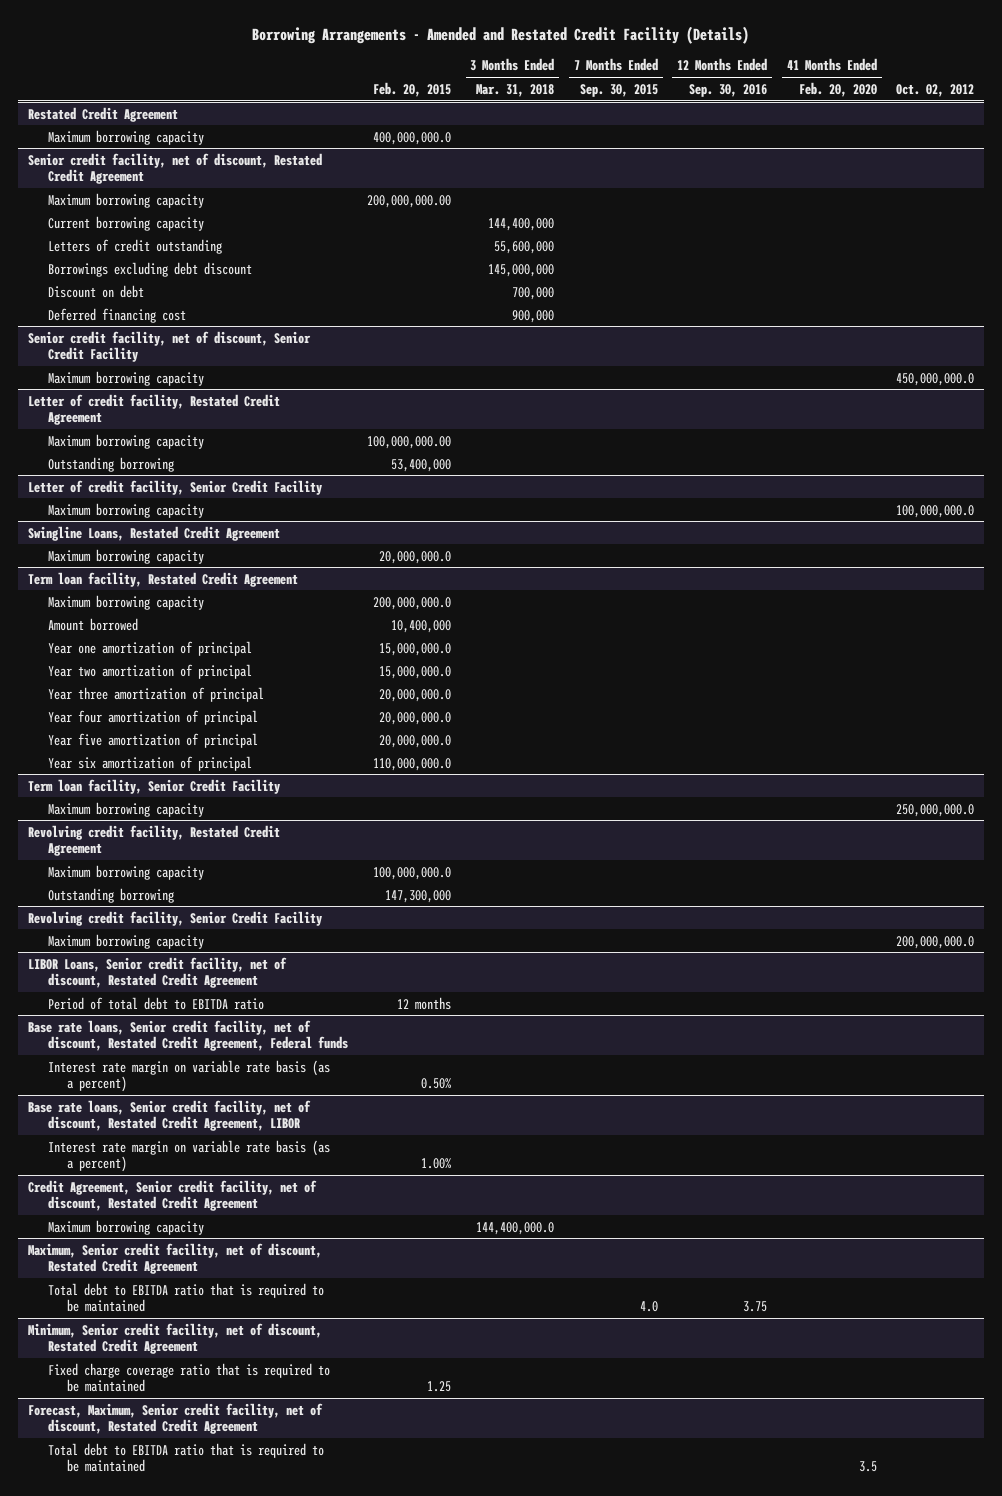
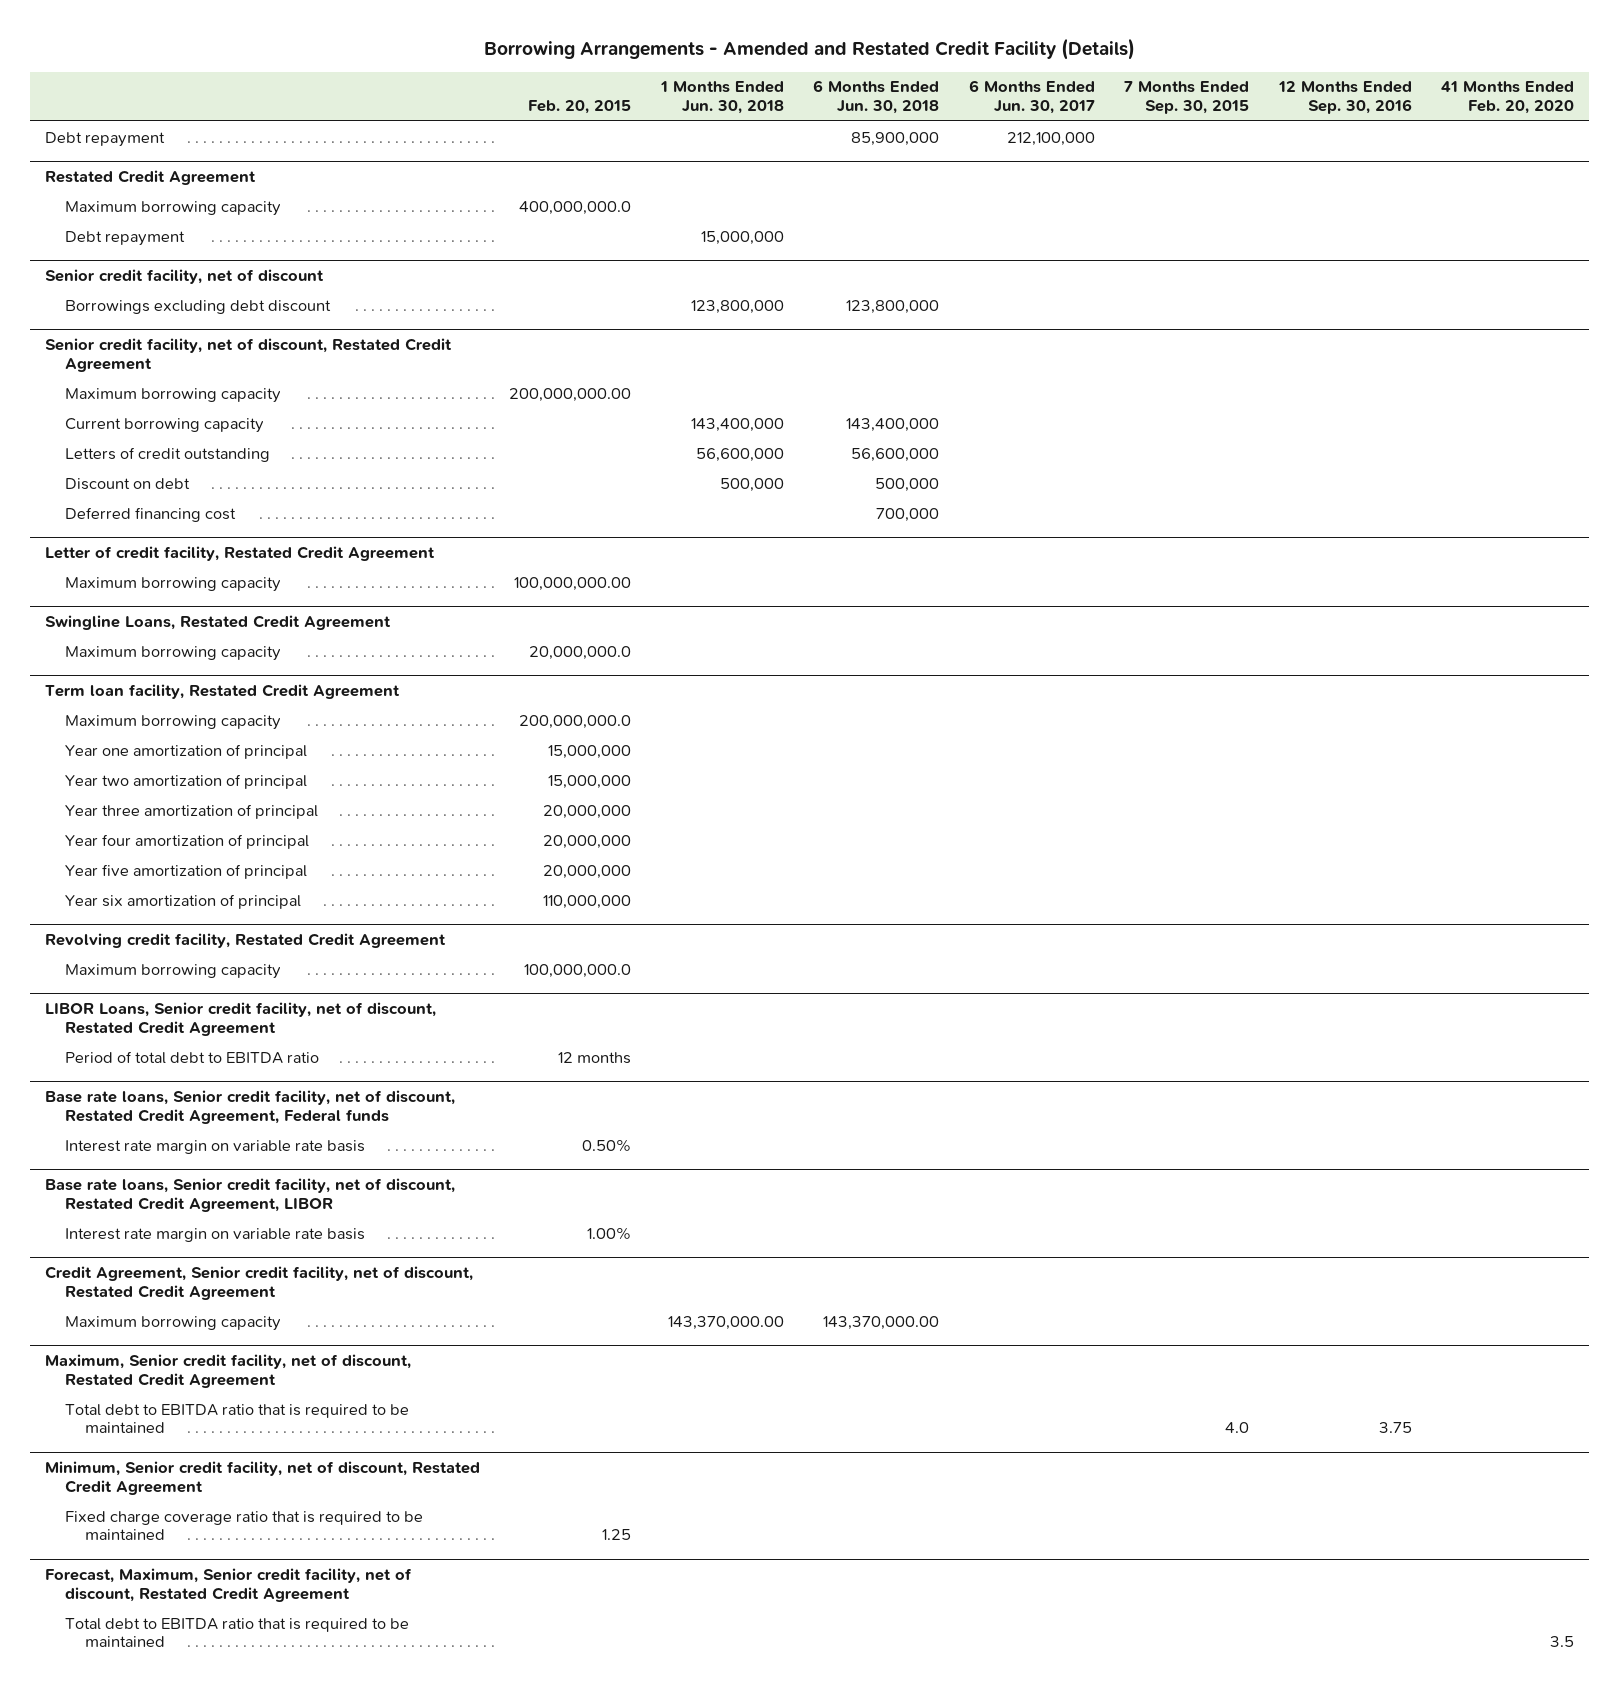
- | Feb. 20, 2015 | 3 Months Ended Mar. 31, 2018 | 7 Months Ended Sep. 30, 2015 | 12 Months Ended Sep. 30, 2016 | 41 Months Ended Feb. 20, 2020 | Oct. 02, 2012
+ | Feb. 20, 2015 | 1 Months Ended Jun. 30, 2018 | 6 Months Ended Jun. 30, 2018 | 6 Months Ended Jun. 30, 2017 | 7 Months Ended Sep. 30, 2015 | 12 Months Ended Sep. 30, 2016 | 41 Months Ended Feb. 20, 2020
+ Debt repayment | | | 85,900,000 | 212,100,000 | | |
@ Restated Credit Agreement
+ Debt repayment | | 15,000,000 | | | | |
+ Senior credit facility, net of discount
+ Borrowings excluding debt discount | | 123,800,000 | 123,800,000 | | | |
@ Senior credit facility, net of discount, Restated Credit Agreement
- Borrowings excluding debt discount | | 145,000,000 | | | |
- Senior credit facility, net of discount, Senior Credit Facility
- Maximum borrowing capacity | | | | | | 450,000,000.0
@ Letter of credit facility, Restated Credit Agreement
- Outstanding borrowing | 53,400,000 | | | | |
- Letter of credit facility, Senior Credit Facility
- Maximum borrowing capacity | | | | | | 100,000,000.0
@ Term loan facility, Restated Credit Agreement
- Amount borrowed | 10,400,000 | | | | |
- Year one amortization of principal | 15,000,000.0 | | | | |
- Year two amortization of principal | 15,000,000.0 | | | | |
- Year three amortization of principal | 20,000,000.0 | | | | |
- Year four amortization of principal | 20,000,000.0 | | | | |
- Year five amortization of principal | 20,000,000.0 | | | | |
- Year six amortization of principal | 110,000,000.0 | | | | |
- Term loan facility, Senior Credit Facility
- Maximum borrowing capacity | | | | | | 250,000,000.0
@ Term loan facility, Restated Credit Agreement
+ Year one amortization of principal | 15,000,000 | | | | | |
+ Year two amortization of principal | 15,000,000 | | | | | |
+ Year three amortization of principal | 20,000,000 | | | | | |
+ Year four amortization of principal | 20,000,000 | | | | | |
+ Year five amortization of principal | 20,000,000 | | | | | |
+ Year six amortization of principal | 110,000,000 | | | | | |
@ Revolving credit facility, Restated Credit Agreement
- Outstanding borrowing | 147,300,000 | | | | |
- Revolving credit facility, Senior Credit Facility
- Maximum borrowing capacity | | | | | | 200,000,000.0
@ Base rate loans, Senior credit facility, net of discount, Restated Credit Agreement, Federal funds
- Interest rate margin on variable rate basis (as a percent) | 0.50% | | | | |
+ Interest rate margin on variable rate basis | 0.50% | | | | | |
@ Base rate loans, Senior credit facility, net of discount, Restated Credit Agreement, LIBOR
- Interest rate margin on variable rate basis (as a percent) | 1.00% | | | | |
+ Interest rate margin on variable rate basis | 1.00% | | | | | |

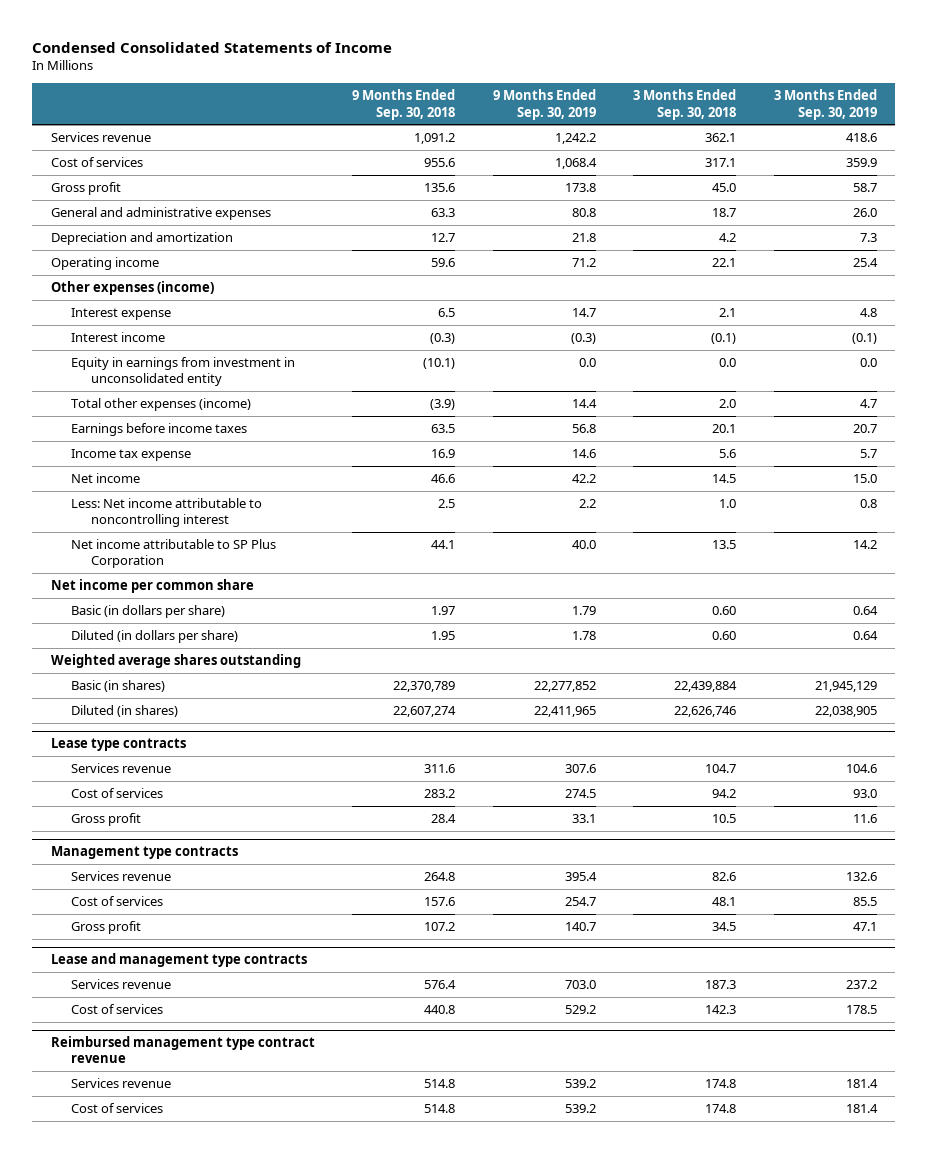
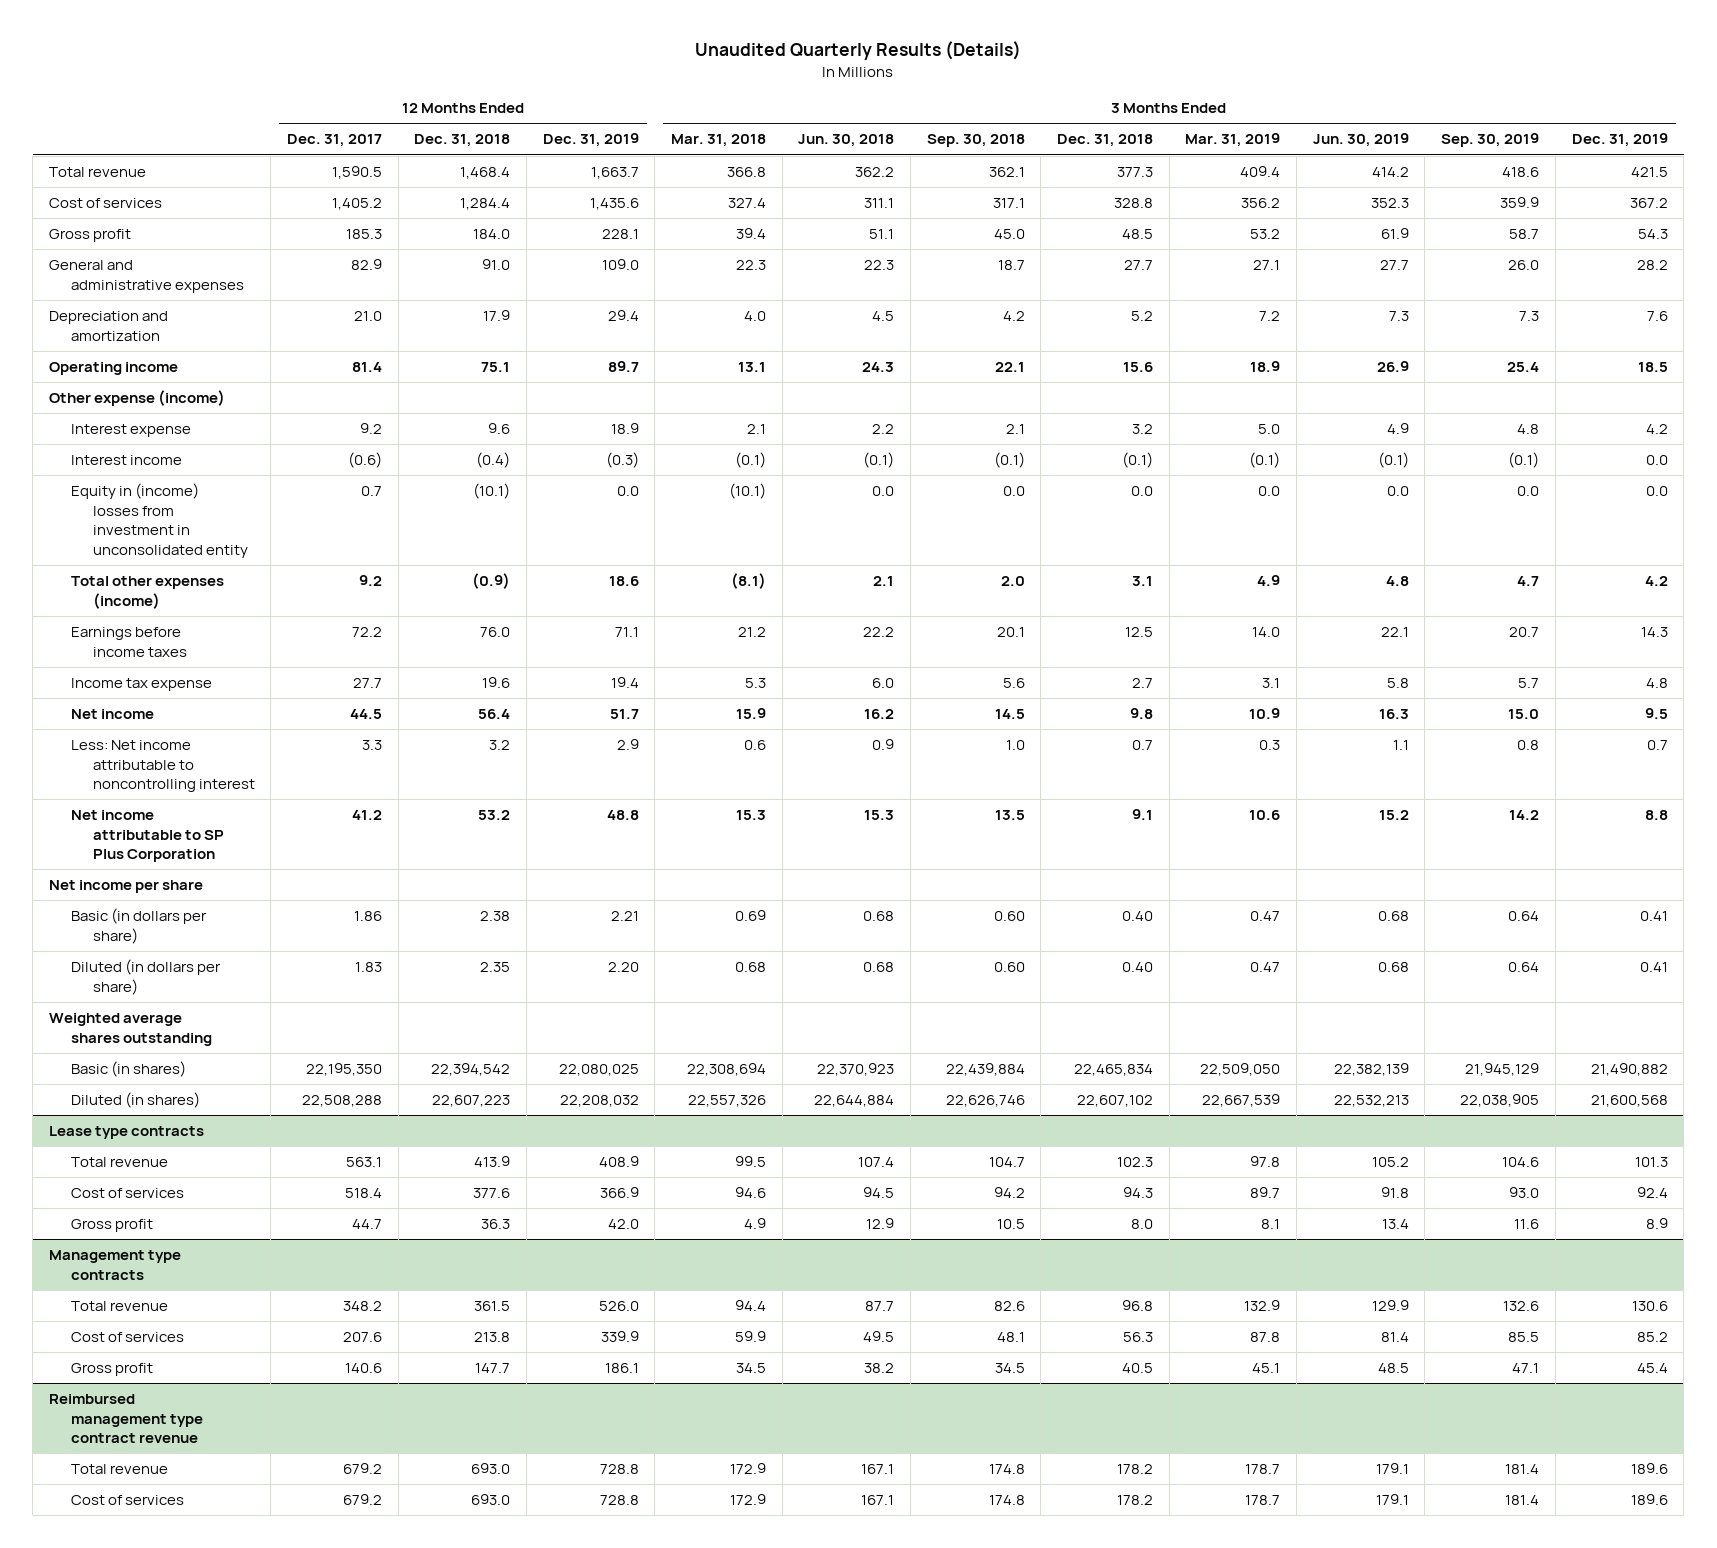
- Condensed Consolidated Statements of Income
+ Unaudited Quarterly Results (Details)
- | 9 Months Ended Sep. 30, 2018 | 9 Months Ended Sep. 30, 2019 | 3 Months Ended Sep. 30, 2018 | 3 Months Ended Sep. 30, 2019
+ | 12 Months Ended Dec. 31, 2017 | 12 Months Ended Dec. 31, 2018 | 12 Months Ended Dec. 31, 2019 | 3 Months Ended Mar. 31, 2018 | 3 Months Ended Jun. 30, 2018 | 3 Months Ended Sep. 30, 2018 | 3 Months Ended Dec. 31, 2018 | 3 Months Ended Mar. 31, 2019 | 3 Months Ended Jun. 30, 2019 | 3 Months Ended Sep. 30, 2019 | 3 Months Ended Dec. 31, 2019
- Services revenue | 1,091.2 | 1,242.2 | 362.1 | 418.6
+ Total revenue | 1,590.5 | 1,468.4 | 1,663.7 | 366.8 | 362.2 | 362.1 | 377.3 | 409.4 | 414.2 | 418.6 | 421.5
- Other expenses (income)
+ Other expense (income)
- Equity in earnings from investment in unconsolidated entity | (10.1) | 0.0 | 0.0 | 0.0
+ Equity in (income) losses from investment in unconsolidated entity | 0.7 | (10.1) | 0.0 | (10.1) | 0.0 | 0.0 | 0.0 | 0.0 | 0.0 | 0.0 | 0.0
- Net income per common share
+ Net income per share
@ Lease type contracts
- Services revenue | 311.6 | 307.6 | 104.7 | 104.6
+ Total revenue | 563.1 | 413.9 | 408.9 | 99.5 | 107.4 | 104.7 | 102.3 | 97.8 | 105.2 | 104.6 | 101.3
@ Management type contracts
- Services revenue | 264.8 | 395.4 | 82.6 | 132.6
+ Total revenue | 348.2 | 361.5 | 526.0 | 94.4 | 87.7 | 82.6 | 96.8 | 132.9 | 129.9 | 132.6 | 130.6
- Lease and management type contracts
- Services revenue | 576.4 | 703.0 | 187.3 | 237.2
- Cost of services | 440.8 | 529.2 | 142.3 | 178.5
@ Reimbursed management type contract revenue
- Services revenue | 514.8 | 539.2 | 174.8 | 181.4
+ Total revenue | 679.2 | 693.0 | 728.8 | 172.9 | 167.1 | 174.8 | 178.2 | 178.7 | 179.1 | 181.4 | 189.6

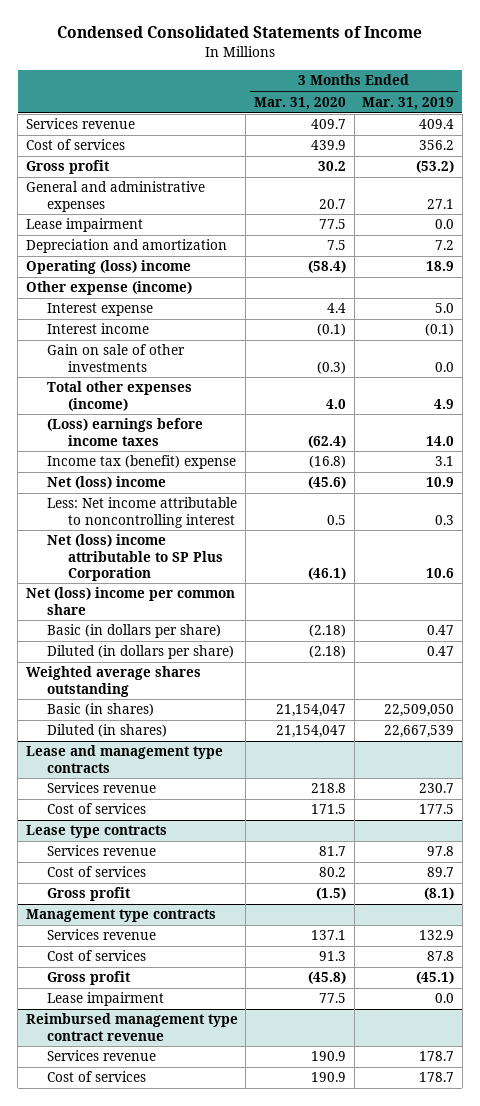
- Unaudited Quarterly Results (Details)
+ Condensed Consolidated Statements of Income
- | 12 Months Ended Dec. 31, 2017 | 12 Months Ended Dec. 31, 2018 | 12 Months Ended Dec. 31, 2019 | 3 Months Ended Mar. 31, 2018 | 3 Months Ended Jun. 30, 2018 | 3 Months Ended Sep. 30, 2018 | 3 Months Ended Dec. 31, 2018 | 3 Months Ended Mar. 31, 2019 | 3 Months Ended Jun. 30, 2019 | 3 Months Ended Sep. 30, 2019 | 3 Months Ended Dec. 31, 2019
+ | 3 Months Ended Mar. 31, 2020 | 3 Months Ended Mar. 31, 2019
- Total revenue | 1,590.5 | 1,468.4 | 1,663.7 | 366.8 | 362.2 | 362.1 | 377.3 | 409.4 | 414.2 | 418.6 | 421.5
+ Services revenue | 409.7 | 409.4
- Gross profit | 185.3 | 184.0 | 228.1 | 39.4 | 51.1 | 45.0 | 48.5 | 53.2 | 61.9 | 58.7 | 54.3
+ Gross profit | 30.2 | (53.2)
+ Lease impairment | 77.5 | 0.0
- Operating income | 81.4 | 75.1 | 89.7 | 13.1 | 24.3 | 22.1 | 15.6 | 18.9 | 26.9 | 25.4 | 18.5
+ Operating (loss) income | (58.4) | 18.9
- Equity in (income) losses from investment in unconsolidated entity | 0.7 | (10.1) | 0.0 | (10.1) | 0.0 | 0.0 | 0.0 | 0.0 | 0.0 | 0.0 | 0.0
+ Gain on sale of other investments | (0.3) | 0.0
- Earnings before income taxes | 72.2 | 76.0 | 71.1 | 21.2 | 22.2 | 20.1 | 12.5 | 14.0 | 22.1 | 20.7 | 14.3
- Income tax expense | 27.7 | 19.6 | 19.4 | 5.3 | 6.0 | 5.6 | 2.7 | 3.1 | 5.8 | 5.7 | 4.8
- Net income | 44.5 | 56.4 | 51.7 | 15.9 | 16.2 | 14.5 | 9.8 | 10.9 | 16.3 | 15.0 | 9.5
+ (Loss) earnings before income taxes | (62.4) | 14.0
+ Income tax (benefit) expense | (16.8) | 3.1
+ Net (loss) income | (45.6) | 10.9
- Net income attributable to SP Plus Corporation | 41.2 | 53.2 | 48.8 | 15.3 | 15.3 | 13.5 | 9.1 | 10.6 | 15.2 | 14.2 | 8.8
- Net income per share
+ Net (loss) income attributable to SP Plus Corporation | (46.1) | 10.6
+ Net (loss) income per common share
+ Lease and management type contracts
+ Services revenue | 218.8 | 230.7
+ Cost of services | 171.5 | 177.5
@ Lease type contracts
- Total revenue | 563.1 | 413.9 | 408.9 | 99.5 | 107.4 | 104.7 | 102.3 | 97.8 | 105.2 | 104.6 | 101.3
+ Services revenue | 81.7 | 97.8
- Gross profit | 44.7 | 36.3 | 42.0 | 4.9 | 12.9 | 10.5 | 8.0 | 8.1 | 13.4 | 11.6 | 8.9
+ Gross profit | (1.5) | (8.1)
@ Management type contracts
- Total revenue | 348.2 | 361.5 | 526.0 | 94.4 | 87.7 | 82.6 | 96.8 | 132.9 | 129.9 | 132.6 | 130.6
+ Services revenue | 137.1 | 132.9
- Gross profit | 140.6 | 147.7 | 186.1 | 34.5 | 38.2 | 34.5 | 40.5 | 45.1 | 48.5 | 47.1 | 45.4
+ Gross profit | (45.8) | (45.1)
+ Lease impairment | 77.5 | 0.0
@ Reimbursed management type contract revenue
- Total revenue | 679.2 | 693.0 | 728.8 | 172.9 | 167.1 | 174.8 | 178.2 | 178.7 | 179.1 | 181.4 | 189.6
+ Services revenue | 190.9 | 178.7

